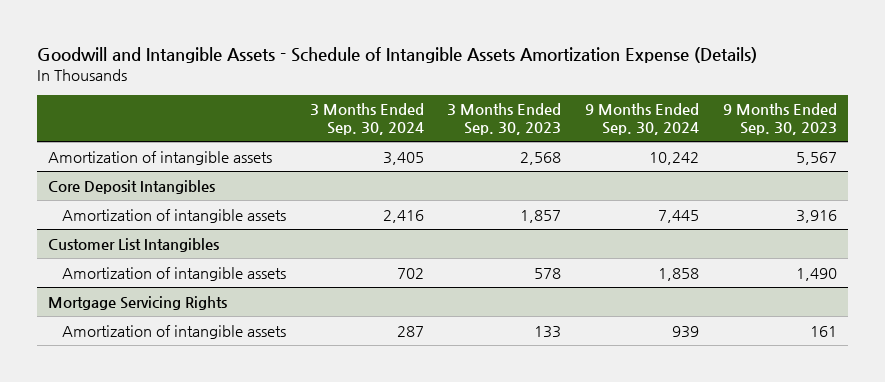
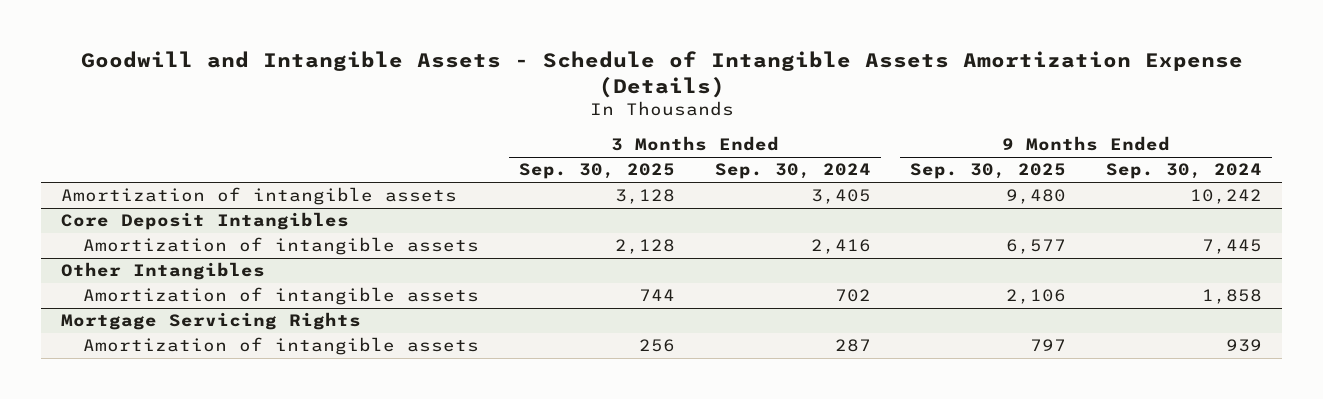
- | 3 Months Ended Sep. 30, 2024 | 3 Months Ended Sep. 30, 2023 | 9 Months Ended Sep. 30, 2024 | 9 Months Ended Sep. 30, 2023
+ | 3 Months Ended Sep. 30, 2025 | 3 Months Ended Sep. 30, 2024 | 9 Months Ended Sep. 30, 2025 | 9 Months Ended Sep. 30, 2024
- Customer List Intangibles
+ Other Intangibles

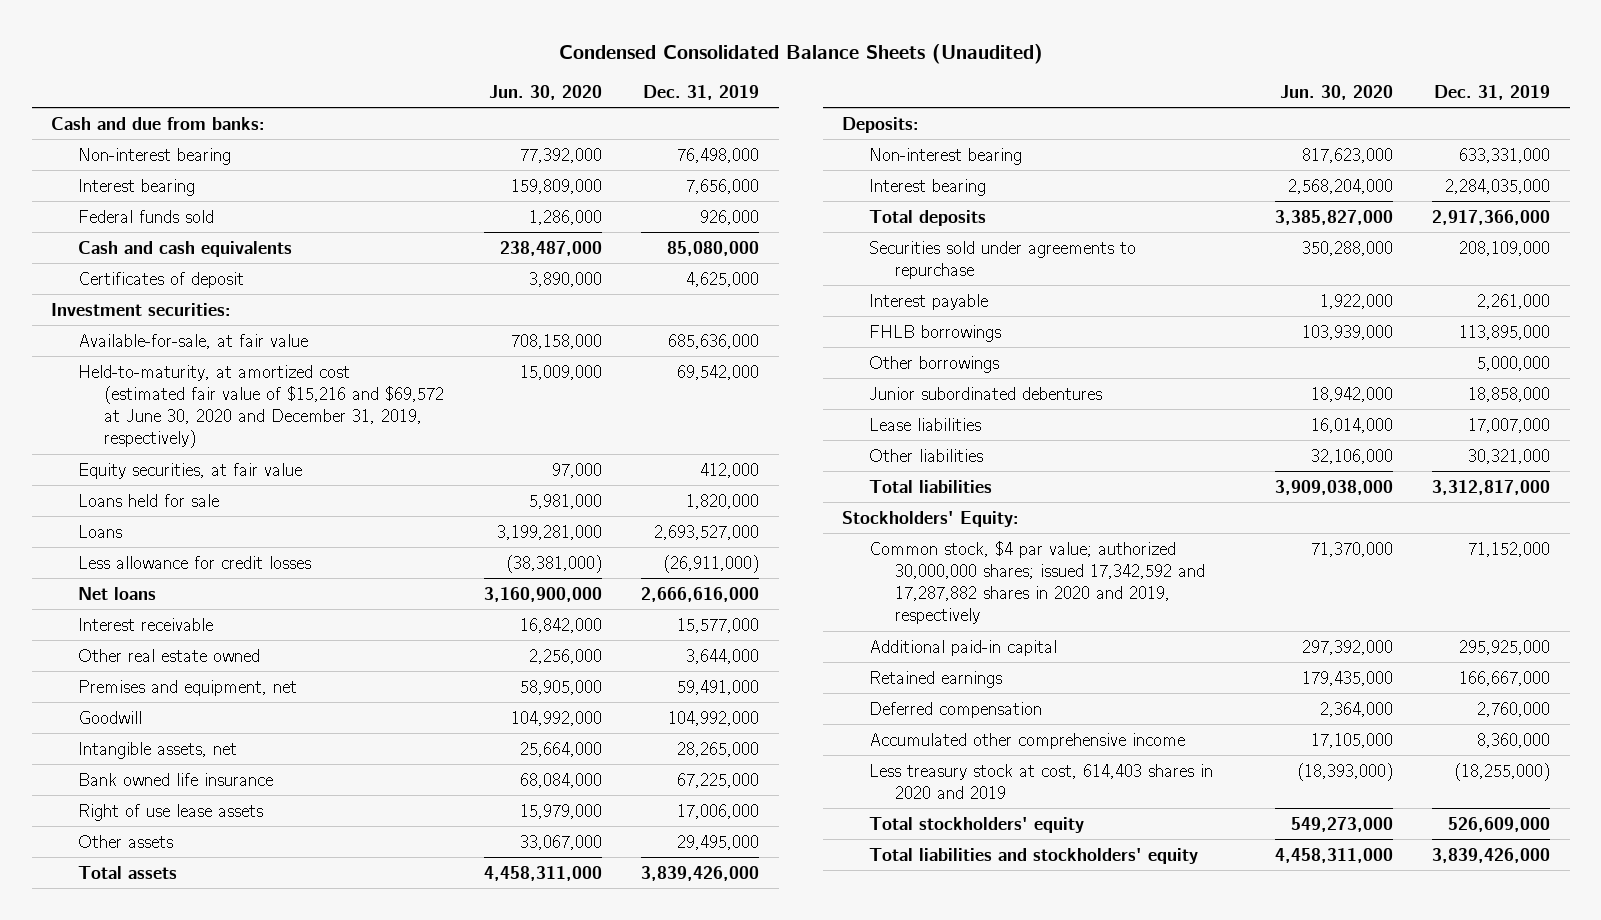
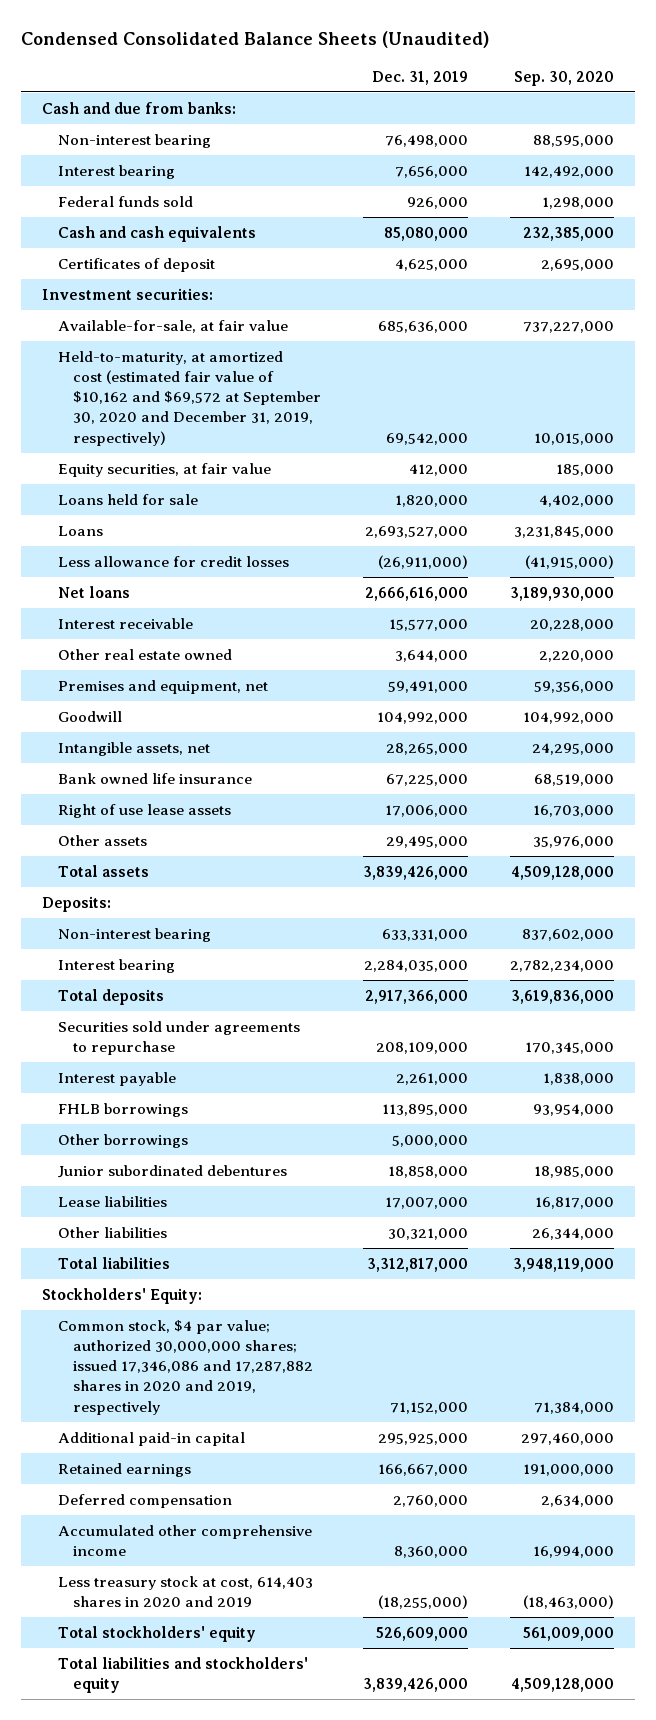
- | Jun. 30, 2020 | Dec. 31, 2019
+ | Dec. 31, 2019 | Sep. 30, 2020
- Held-to-maturity, at amortized cost (estimated fair value of $15,216 and $69,572 at June 30, 2020 and December 31, 2019, respectively) | 15,009,000 | 69,542,000
+ Held-to-maturity, at amortized cost (estimated fair value of $10,162 and $69,572 at September 30, 2020 and December 31, 2019, respectively) | 69,542,000 | 10,015,000
- Common stock, $4 par value; authorized 30,000,000 shares; issued 17,342,592 and 17,287,882 shares in 2020 and 2019, respectively | 71,370,000 | 71,152,000
+ Common stock, $4 par value; authorized 30,000,000 shares; issued 17,346,086 and 17,287,882 shares in 2020 and 2019, respectively | 71,152,000 | 71,384,000

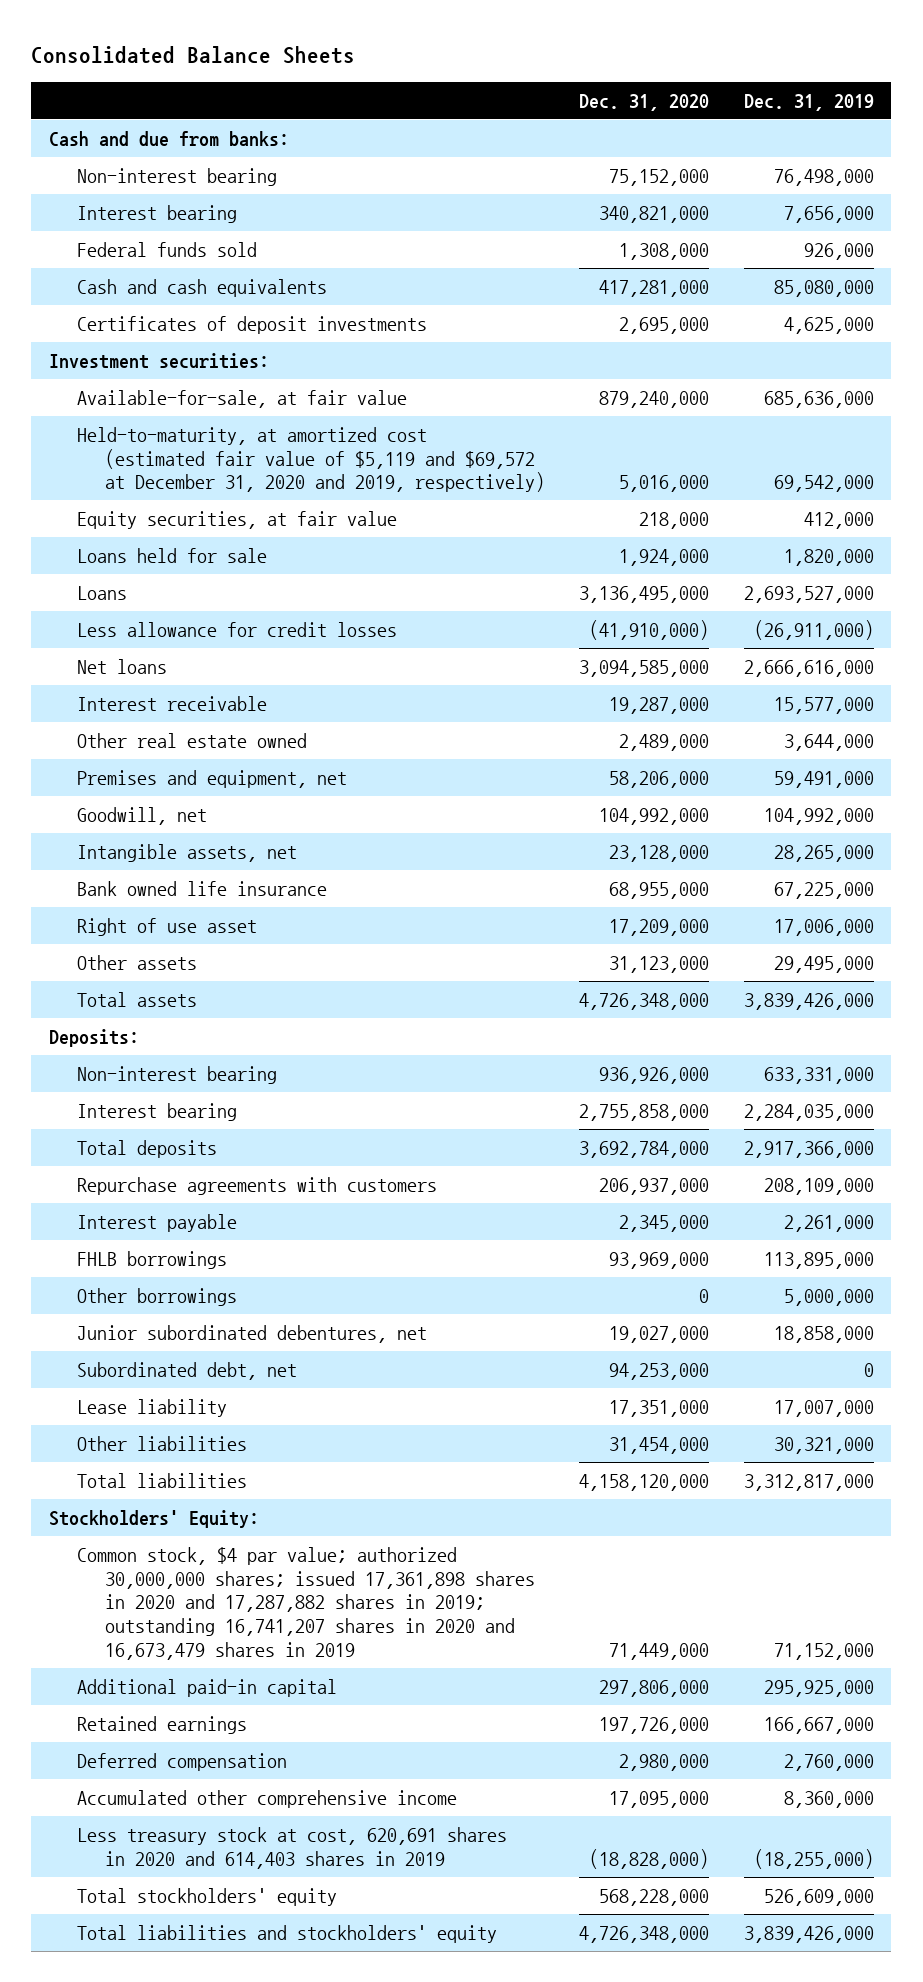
- Condensed Consolidated Balance Sheets (Unaudited)
+ Consolidated Balance Sheets
- | Dec. 31, 2019 | Sep. 30, 2020
+ | Dec. 31, 2020 | Dec. 31, 2019
- Certificates of deposit | 4,625,000 | 2,695,000
+ Certificates of deposit investments | 2,695,000 | 4,625,000
- Held-to-maturity, at amortized cost (estimated fair value of $10,162 and $69,572 at September 30, 2020 and December 31, 2019, respectively) | 69,542,000 | 10,015,000
+ Held-to-maturity, at amortized cost (estimated fair value of $5,119 and $69,572 at December 31, 2020 and 2019, respectively) | 5,016,000 | 69,542,000
- Goodwill | 104,992,000 | 104,992,000
+ Goodwill, net | 104,992,000 | 104,992,000
- Right of use lease assets | 17,006,000 | 16,703,000
+ Right of use asset | 17,209,000 | 17,006,000
- Securities sold under agreements to repurchase | 208,109,000 | 170,345,000
+ Repurchase agreements with customers | 206,937,000 | 208,109,000
- Junior subordinated debentures | 18,858,000 | 18,985,000
- Lease liabilities | 17,007,000 | 16,817,000
+ Junior subordinated debentures, net | 19,027,000 | 18,858,000
+ Subordinated debt, net | 94,253,000 | 0
+ Lease liability | 17,351,000 | 17,007,000
- Common stock, $4 par value; authorized 30,000,000 shares; issued 17,346,086 and 17,287,882 shares in 2020 and 2019, respectively | 71,152,000 | 71,384,000
+ Common stock, $4 par value; authorized 30,000,000 shares; issued 17,361,898 shares in 2020 and 17,287,882 shares in 2019; outstanding 16,741,207 shares in 2020 and 16,673,479 shares in 2019 | 71,449,000 | 71,152,000
- Less treasury stock at cost, 614,403 shares in 2020 and 2019 | (18,255,000) | (18,463,000)
+ Less treasury stock at cost, 620,691 shares in 2020 and 614,403 shares in 2019 | (18,828,000) | (18,255,000)

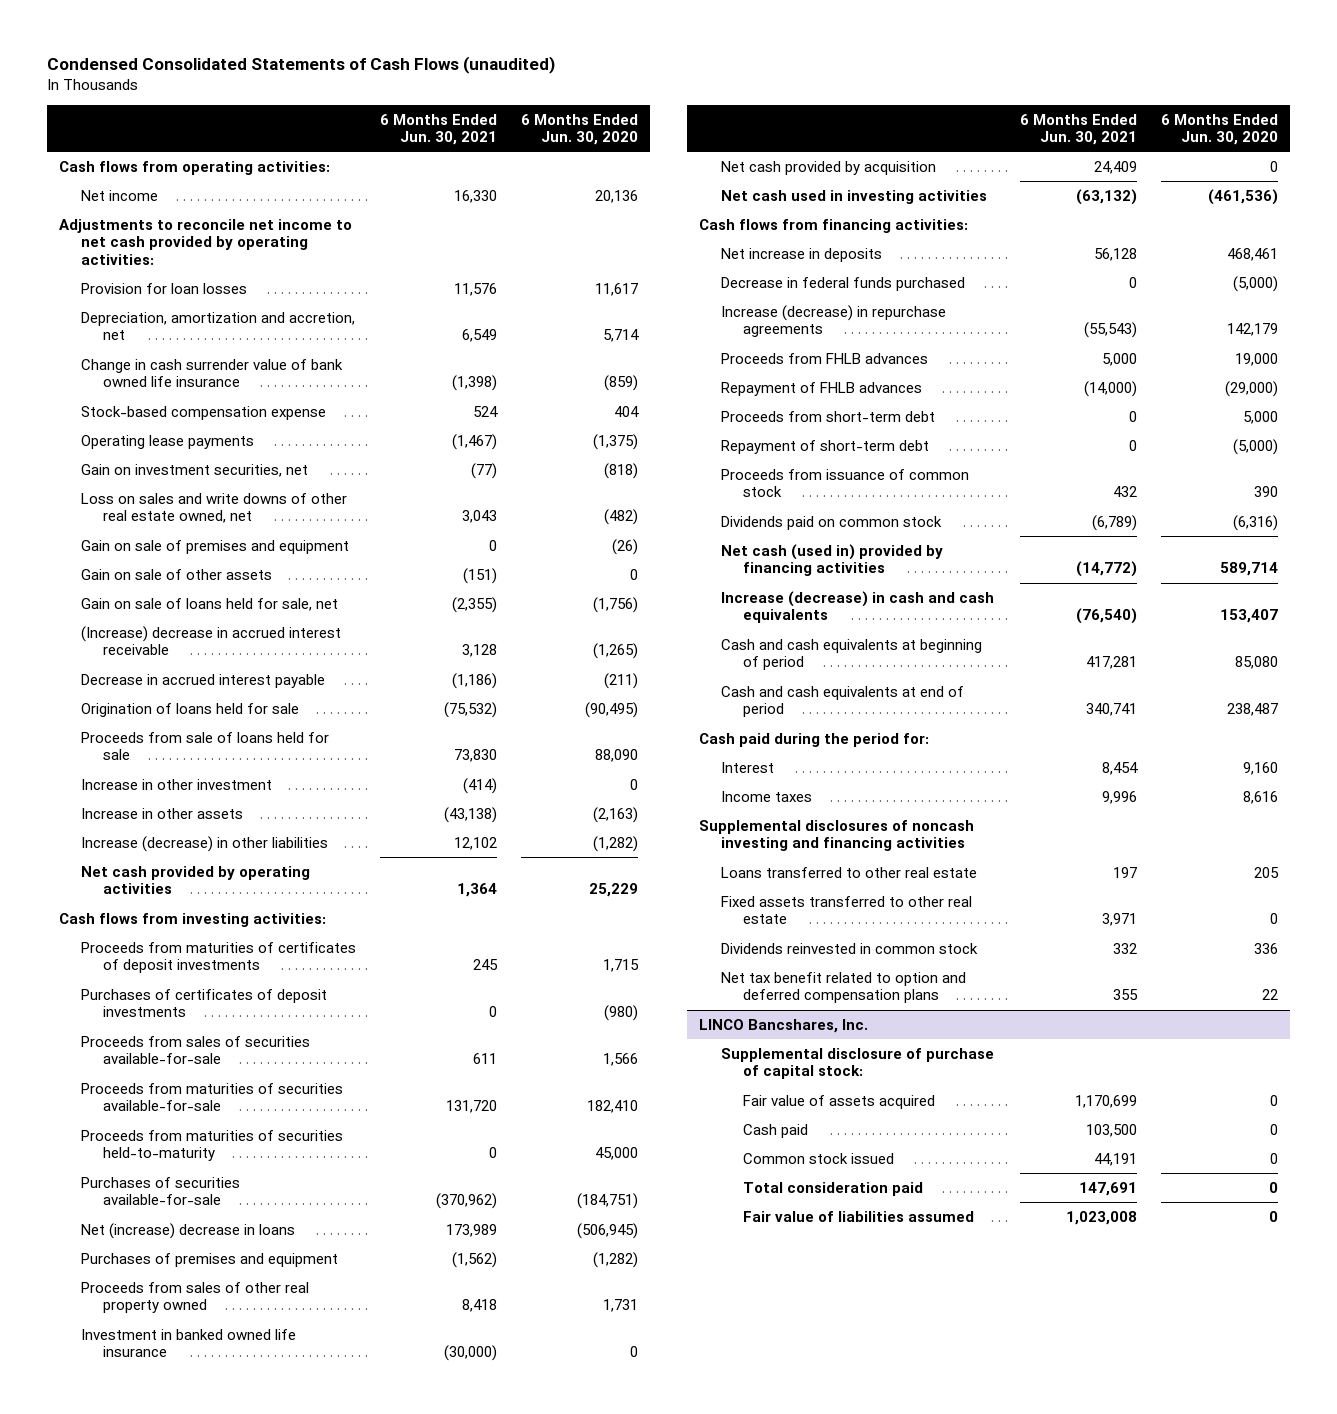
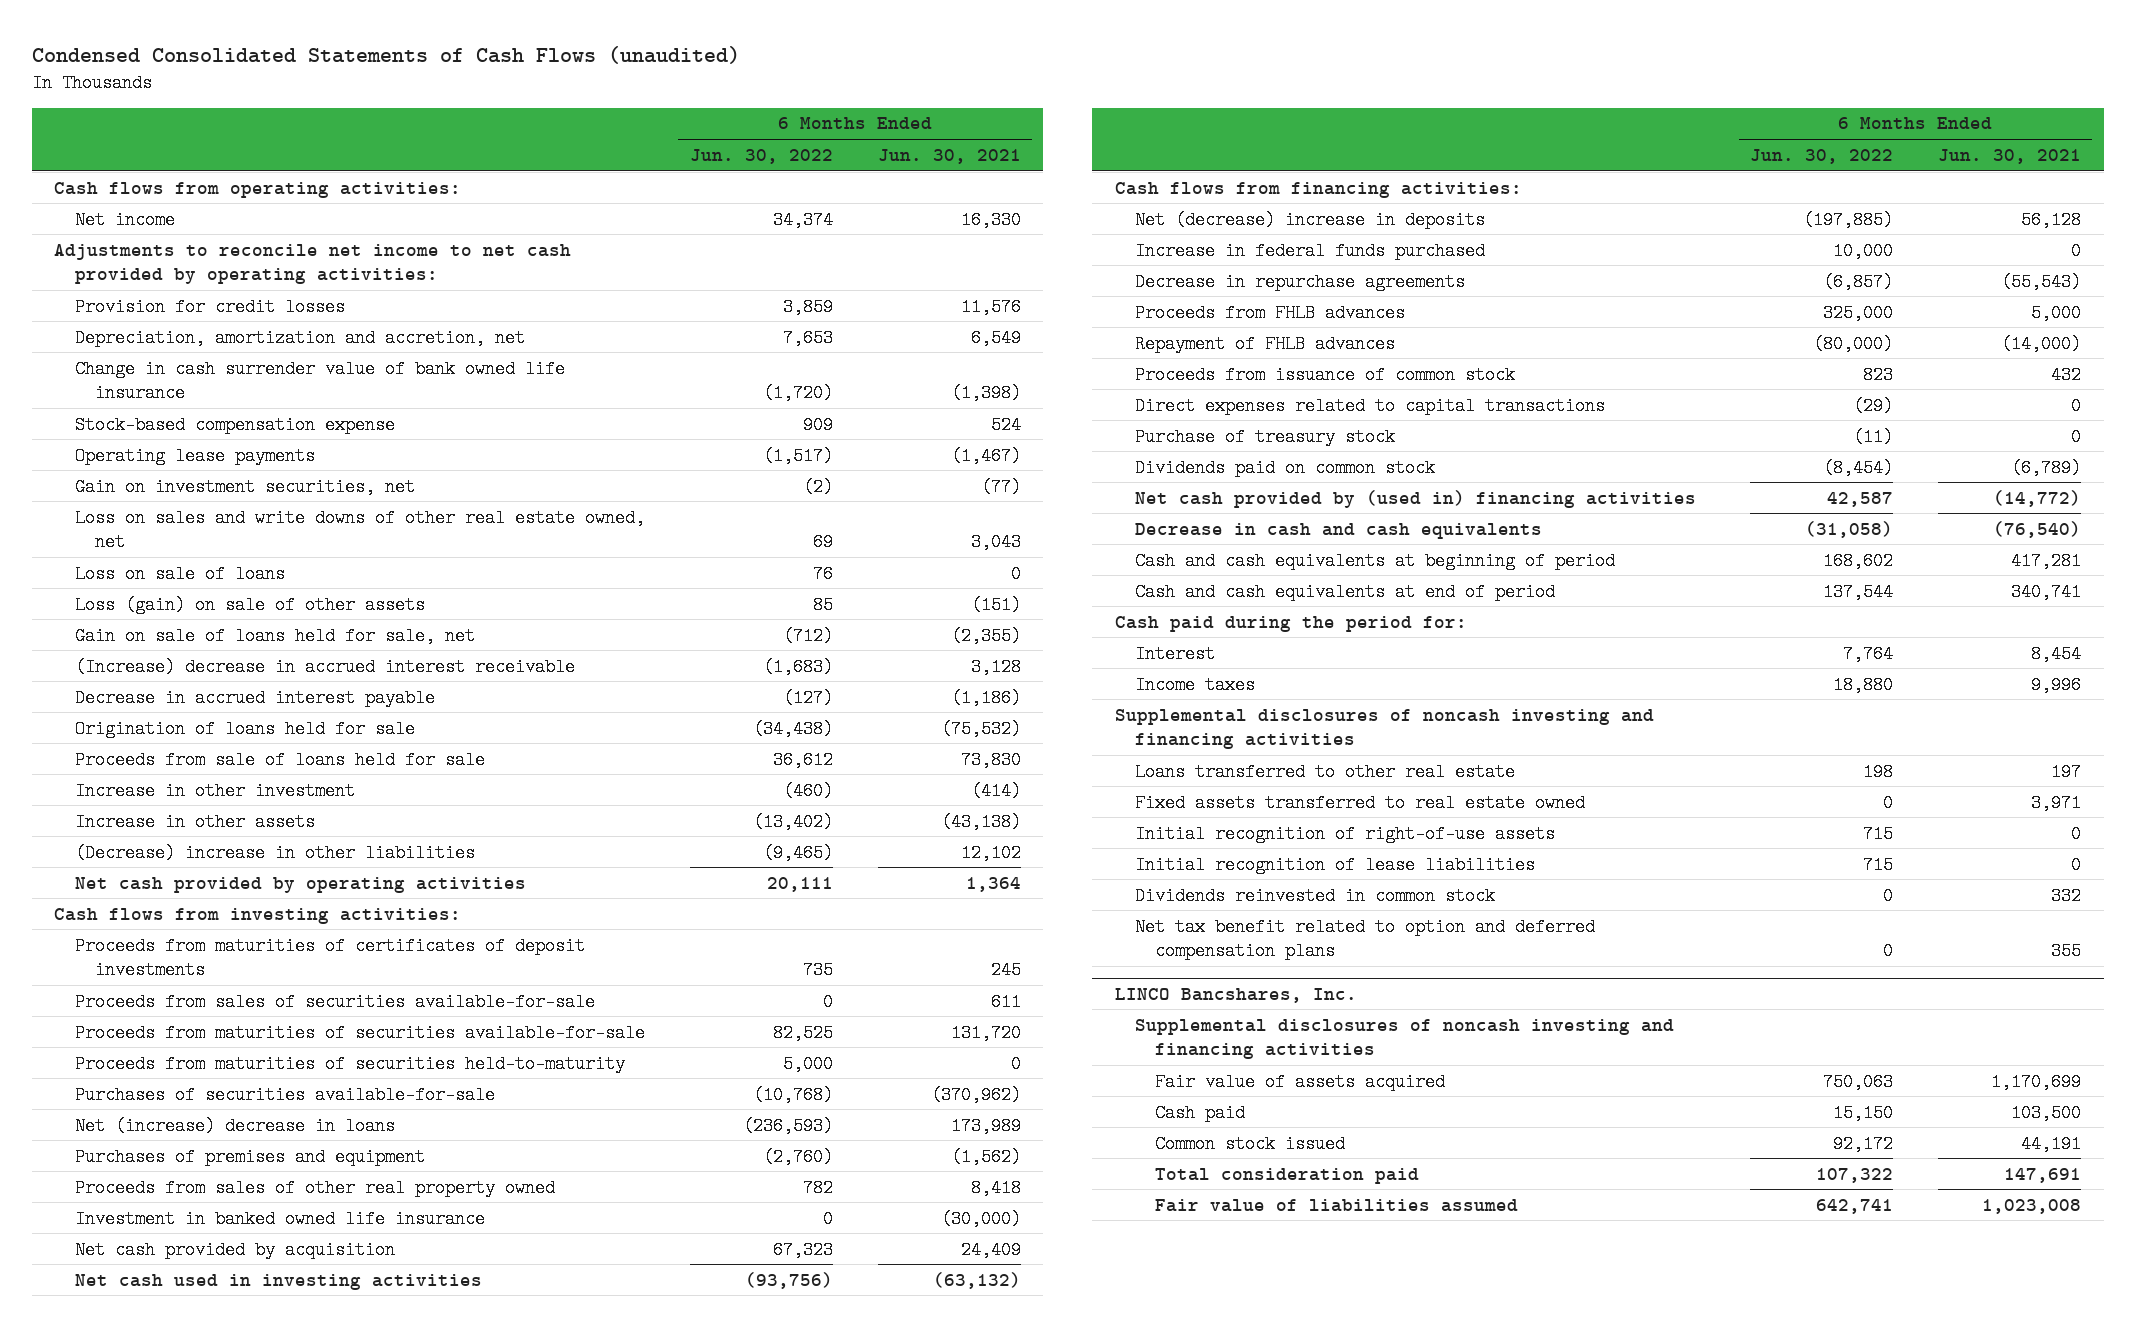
- | 6 Months Ended Jun. 30, 2021 | 6 Months Ended Jun. 30, 2020
+ | 6 Months Ended Jun. 30, 2022 | 6 Months Ended Jun. 30, 2021
- Provision for loan losses | 11,576 | 11,617
+ Provision for credit losses | 3,859 | 11,576
- Gain on sale of premises and equipment | 0 | (26)
- Gain on sale of other assets | (151) | 0
+ Loss on sale of loans | 76 | 0
+ Loss (gain) on sale of other assets | 85 | (151)
- Increase (decrease) in other liabilities | 12,102 | (1,282)
+ (Decrease) increase in other liabilities | (9,465) | 12,102
- Purchases of certificates of deposit investments | 0 | (980)
- Net increase in deposits | 56,128 | 468,461
- Decrease in federal funds purchased | 0 | (5,000)
- Increase (decrease) in repurchase agreements | (55,543) | 142,179
+ Net (decrease) increase in deposits | (197,885) | 56,128
+ Increase in federal funds purchased | 10,000 | 0
+ Decrease in repurchase agreements | (6,857) | (55,543)
- Proceeds from short-term debt | 0 | 5,000
- Repayment of short-term debt | 0 | (5,000)
+ Direct expenses related to capital transactions | (29) | 0
+ Purchase of treasury stock | (11) | 0
- Net cash (used in) provided by financing activities | (14,772) | 589,714
- Increase (decrease) in cash and cash equivalents | (76,540) | 153,407
+ Net cash provided by (used in) financing activities | 42,587 | (14,772)
+ Decrease in cash and cash equivalents | (31,058) | (76,540)
- Fixed assets transferred to other real estate | 3,971 | 0
+ Fixed assets transferred to real estate owned | 0 | 3,971
+ Initial recognition of right-of-use assets | 715 | 0
+ Initial recognition of lease liabilities | 715 | 0
@ LINCO Bancshares, Inc.
- Supplemental disclosure of purchase of capital stock:
+ Supplemental disclosures of noncash investing and financing activities

